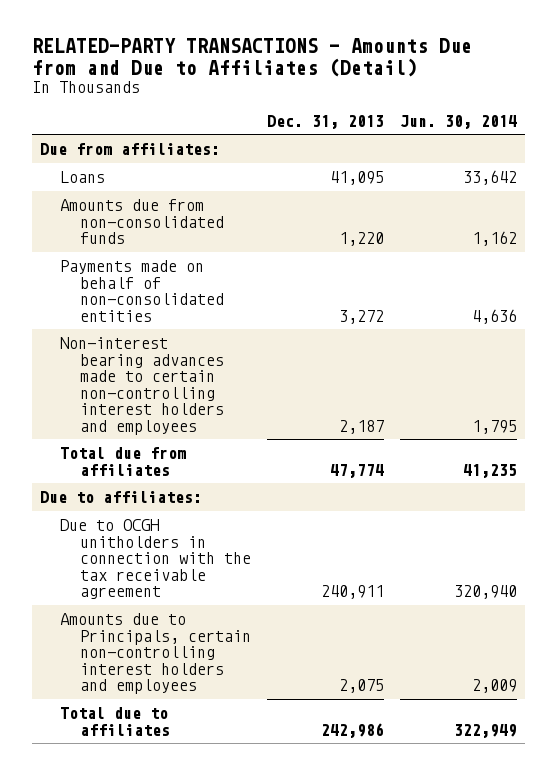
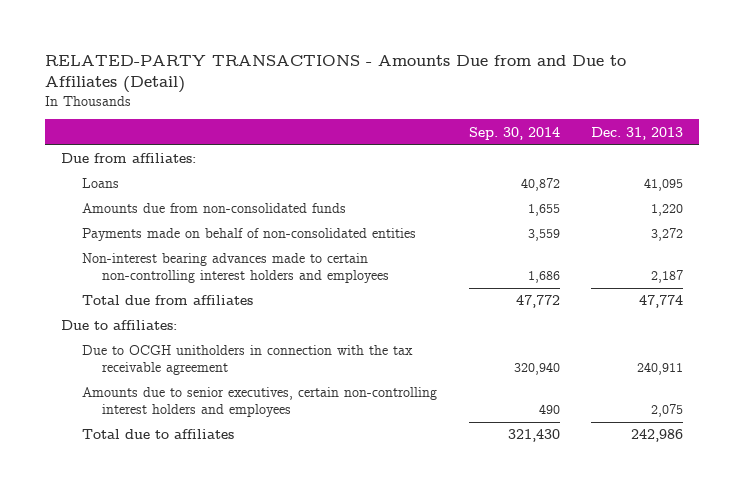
- | Dec. 31, 2013 | Jun. 30, 2014
+ | Sep. 30, 2014 | Dec. 31, 2013
- Amounts due to Principals, certain non-controlling interest holders and employees | 2,075 | 2,009
+ Amounts due to senior executives, certain non-controlling interest holders and employees | 490 | 2,075

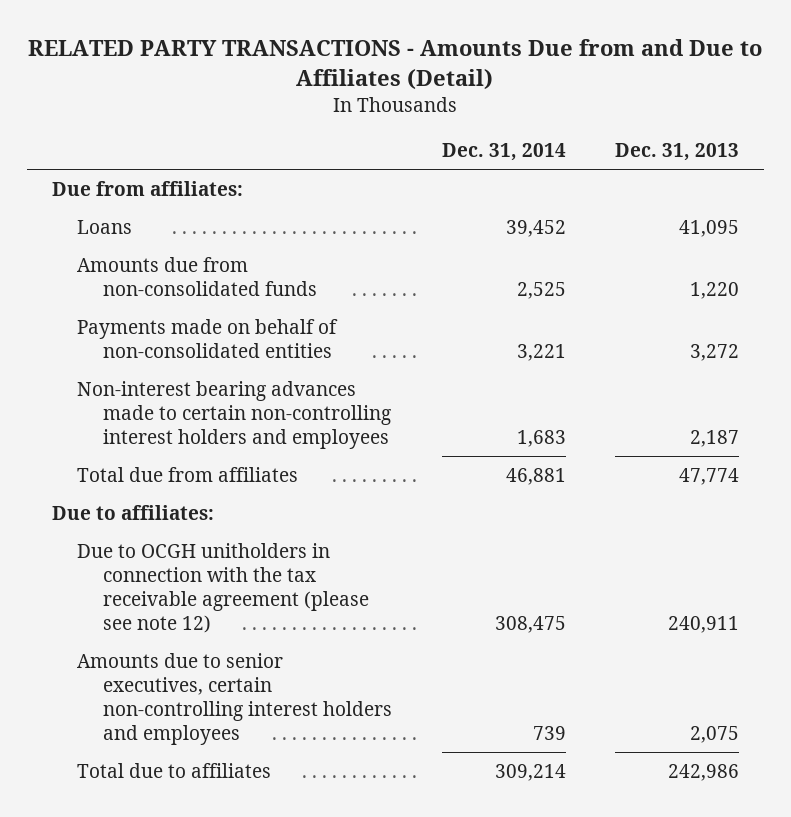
- RELATED-PARTY TRANSACTIONS - Amounts Due from and Due to Affiliates (Detail)
+ RELATED PARTY TRANSACTIONS - Amounts Due from and Due to Affiliates (Detail)
- | Sep. 30, 2014 | Dec. 31, 2013
+ | Dec. 31, 2014 | Dec. 31, 2013
- Due to OCGH unitholders in connection with the tax receivable agreement | 320,940 | 240,911
+ Due to OCGH unitholders in connection with the tax receivable agreement (please see note 12) | 308,475 | 240,911

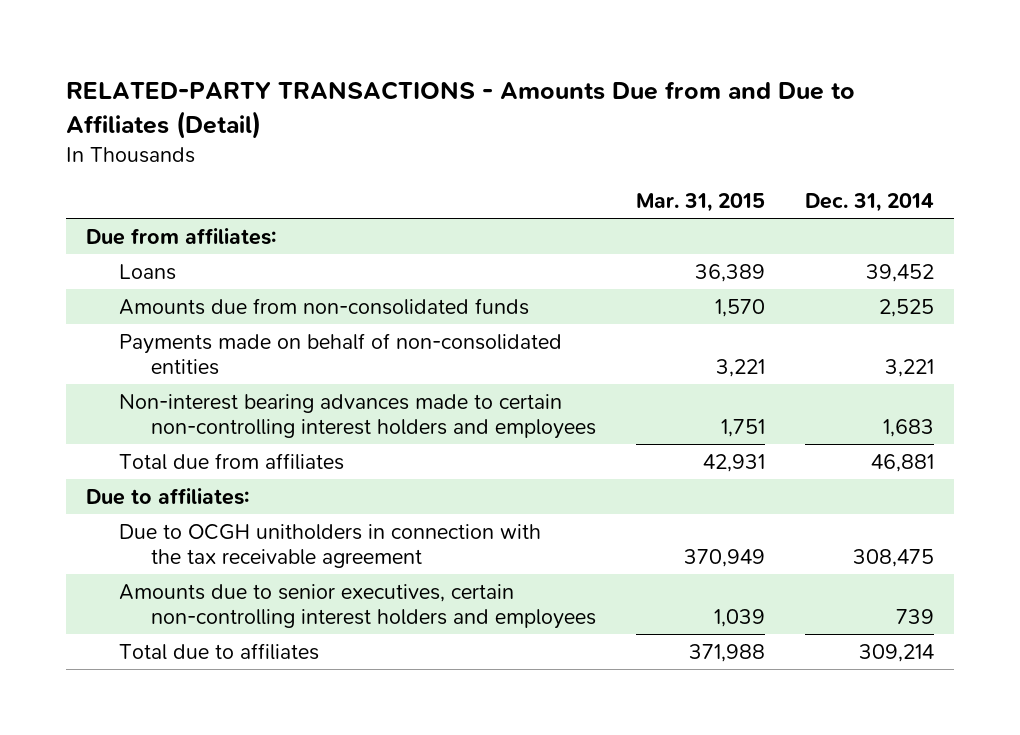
- RELATED PARTY TRANSACTIONS - Amounts Due from and Due to Affiliates (Detail)
+ RELATED-PARTY TRANSACTIONS - Amounts Due from and Due to Affiliates (Detail)
- | Dec. 31, 2014 | Dec. 31, 2013
+ | Mar. 31, 2015 | Dec. 31, 2014
- Due to OCGH unitholders in connection with the tax receivable agreement (please see note 12) | 308,475 | 240,911
+ Due to OCGH unitholders in connection with the tax receivable agreement | 370,949 | 308,475

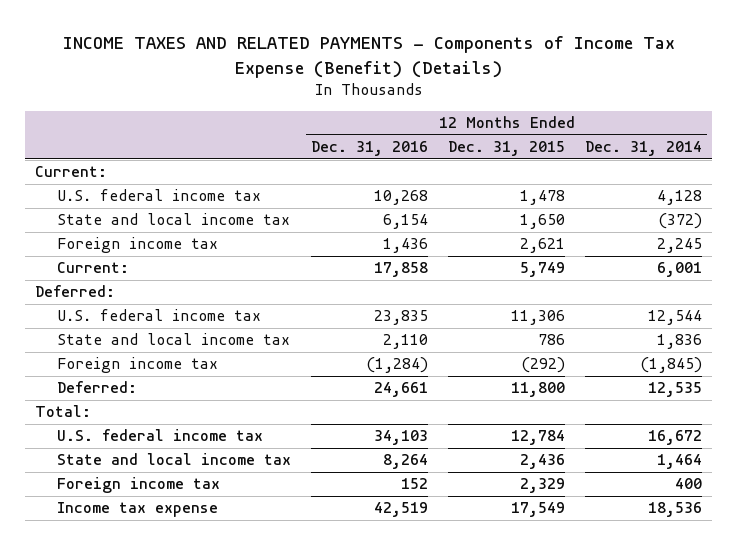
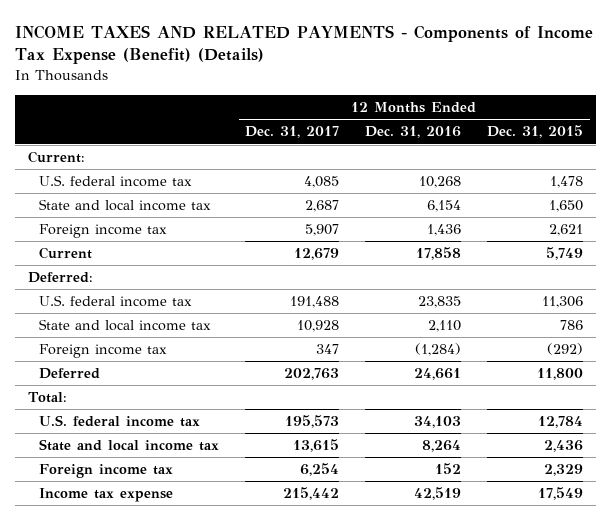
- | 12 Months Ended Dec. 31, 2016 | 12 Months Ended Dec. 31, 2015 | 12 Months Ended Dec. 31, 2014
+ | 12 Months Ended Dec. 31, 2017 | 12 Months Ended Dec. 31, 2016 | 12 Months Ended Dec. 31, 2015
- Current: | 17,858 | 5,749 | 6,001
+ Current | 12,679 | 17,858 | 5,749
- Deferred: | 24,661 | 11,800 | 12,535
+ Deferred | 202,763 | 24,661 | 11,800

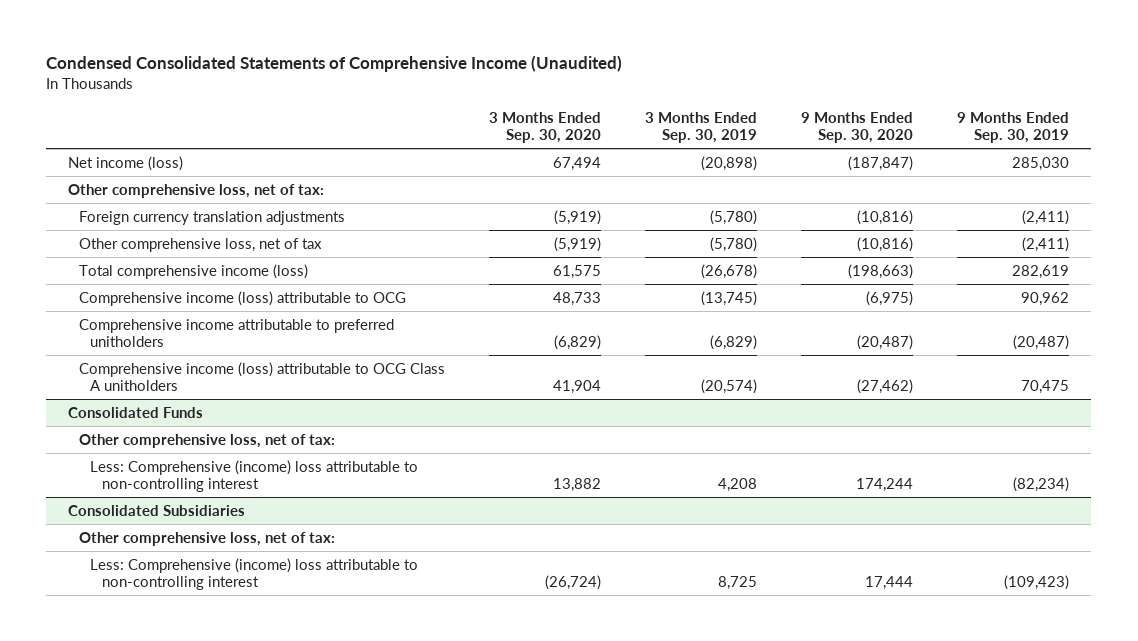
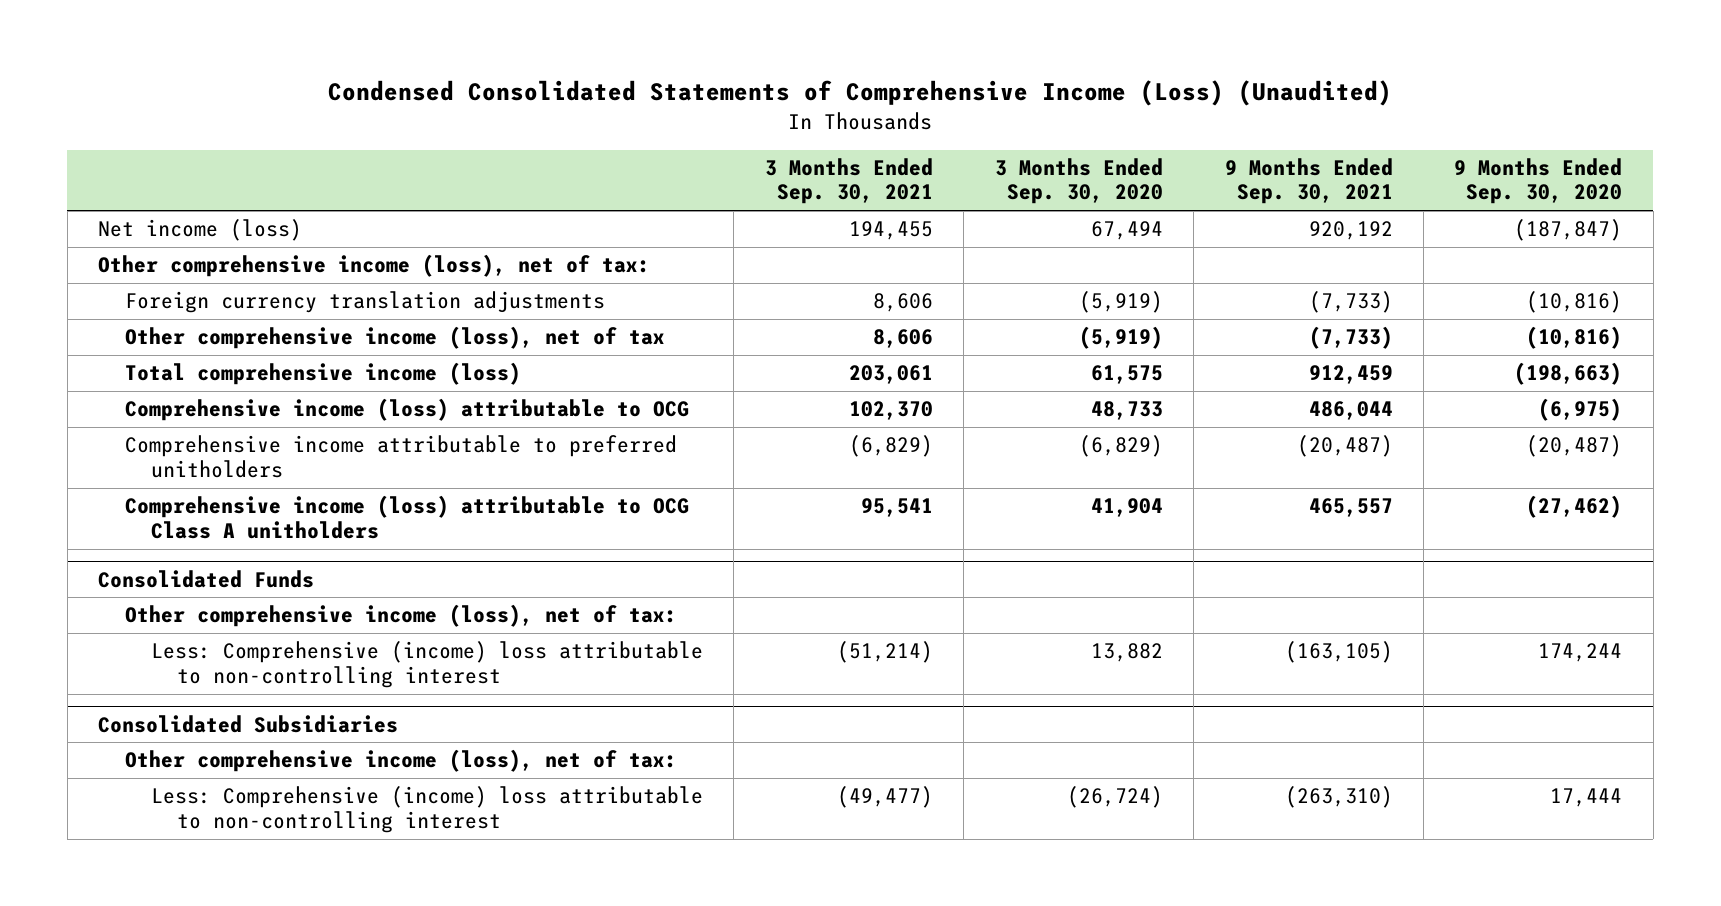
- Condensed Consolidated Statements of Comprehensive Income (Unaudited)
+ Condensed Consolidated Statements of Comprehensive Income (Loss) (Unaudited)
- | 3 Months Ended Sep. 30, 2020 | 3 Months Ended Sep. 30, 2019 | 9 Months Ended Sep. 30, 2020 | 9 Months Ended Sep. 30, 2019
+ | 3 Months Ended Sep. 30, 2021 | 3 Months Ended Sep. 30, 2020 | 9 Months Ended Sep. 30, 2021 | 9 Months Ended Sep. 30, 2020
- Other comprehensive loss, net of tax:
+ Other comprehensive income (loss), net of tax:
- Other comprehensive loss, net of tax | (5,919) | (5,780) | (10,816) | (2,411)
+ Other comprehensive income (loss), net of tax | 8,606 | (5,919) | (7,733) | (10,816)
@ Consolidated Funds
- Other comprehensive loss, net of tax:
+ Other comprehensive income (loss), net of tax:
@ Consolidated Subsidiaries
- Other comprehensive loss, net of tax:
+ Other comprehensive income (loss), net of tax:

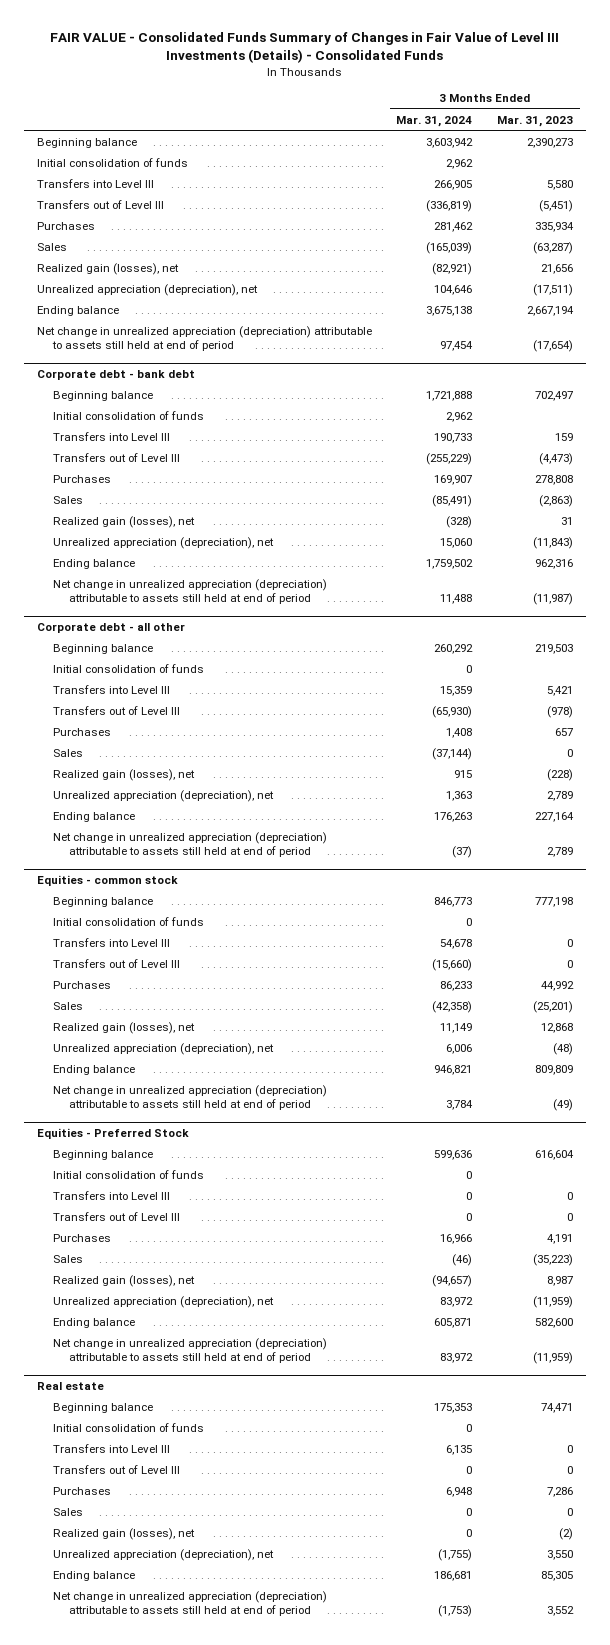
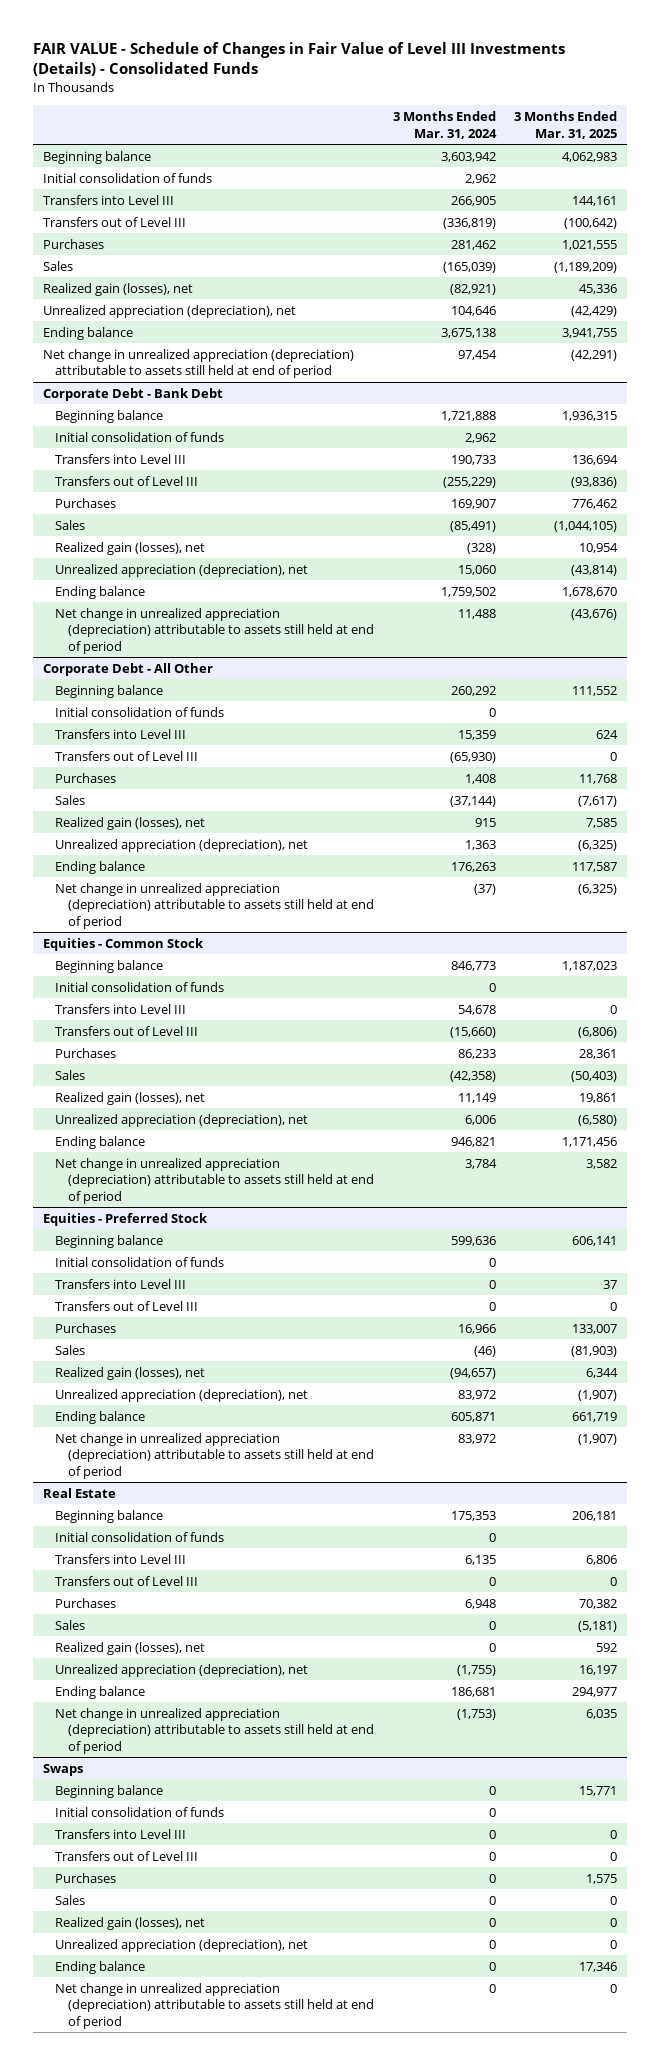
- FAIR VALUE - Consolidated Funds Summary of Changes in Fair Value of Level III Investments (Details) - Consolidated Funds
+ FAIR VALUE - Schedule of Changes in Fair Value of Level III Investments (Details) - Consolidated Funds
- | 3 Months Ended Mar. 31, 2024 | 3 Months Ended Mar. 31, 2023
+ | 3 Months Ended Mar. 31, 2024 | 3 Months Ended Mar. 31, 2025
- Corporate debt - bank debt
+ Corporate Debt - Bank Debt
- Corporate debt - all other
+ Corporate Debt - All Other
- Equities - common stock
+ Equities - Common Stock
- Real estate
+ Real Estate
+ Swaps
+ Beginning balance | 0 | 15,771
+ Initial consolidation of funds | 0 |
+ Transfers into Level III | 0 | 0
+ Transfers out of Level III | 0 | 0
+ Purchases | 0 | 1,575
+ Sales | 0 | 0
+ Realized gain (losses), net | 0 | 0
+ Unrealized appreciation (depreciation), net | 0 | 0
+ Ending balance | 0 | 17,346
+ Net change in unrealized appreciation (depreciation) attributable to assets still held at end of period | 0 | 0

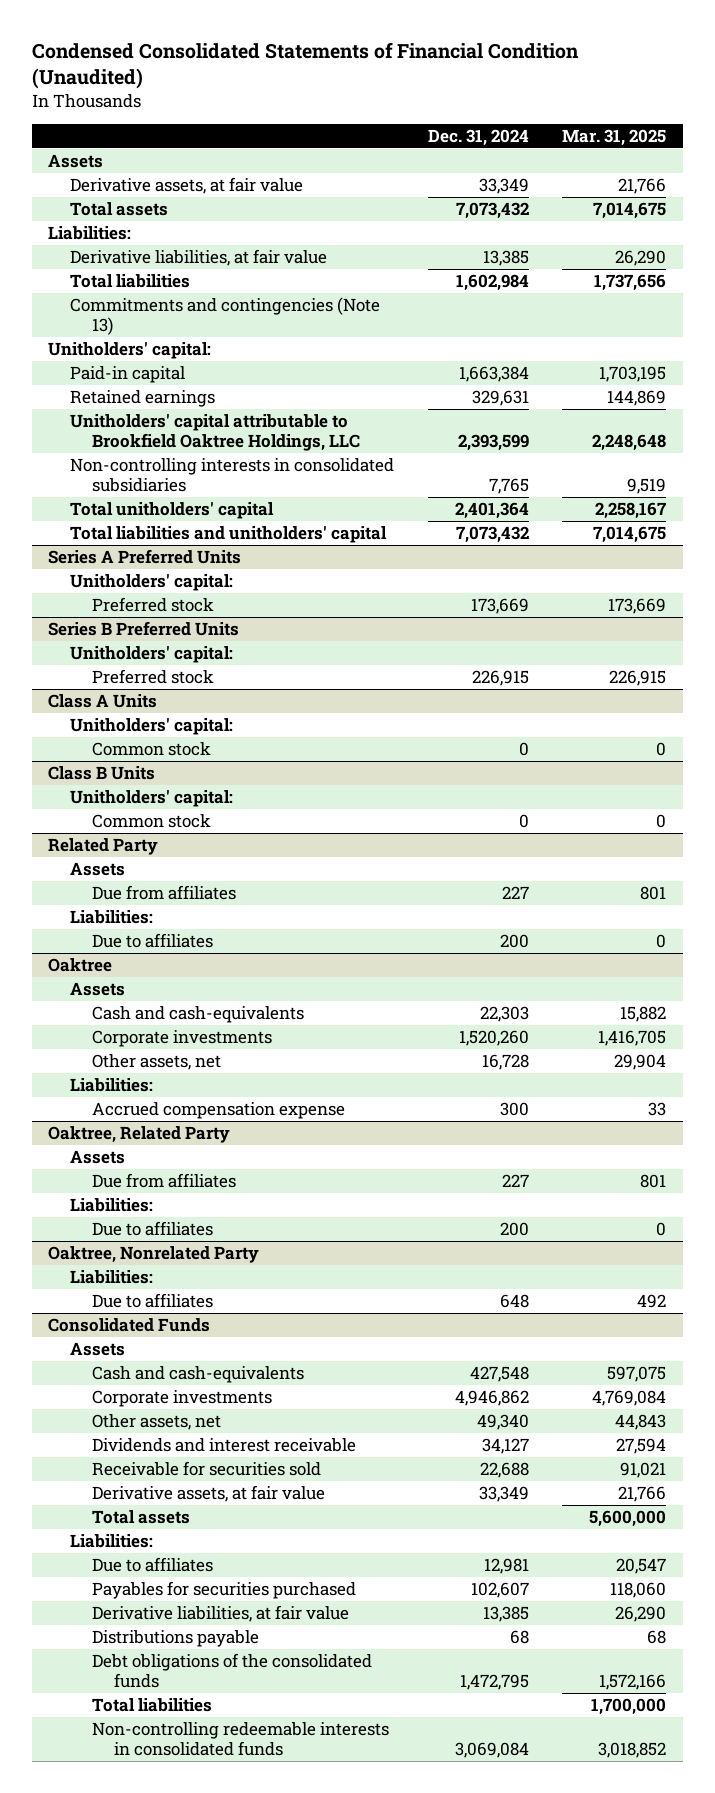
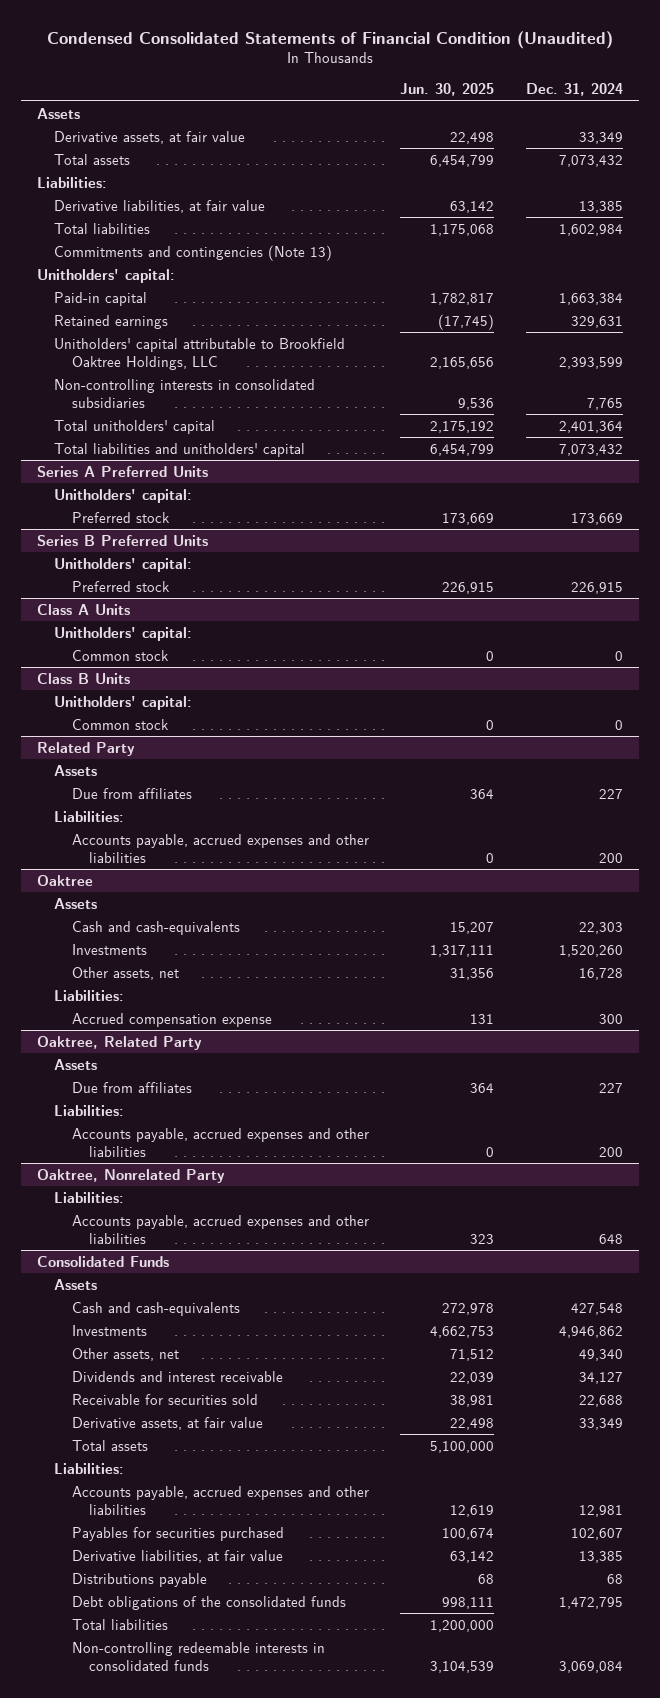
- | Dec. 31, 2024 | Mar. 31, 2025
+ | Jun. 30, 2025 | Dec. 31, 2024
@ Related Party
- Due to affiliates | 200 | 0
+ Accounts payable, accrued expenses and other liabilities | 0 | 200
@ Oaktree
- Corporate investments | 1,520,260 | 1,416,705
+ Investments | 1,317,111 | 1,520,260
@ Oaktree, Related Party
- Due to affiliates | 200 | 0
+ Accounts payable, accrued expenses and other liabilities | 0 | 200
@ Oaktree, Nonrelated Party
- Due to affiliates | 648 | 492
+ Accounts payable, accrued expenses and other liabilities | 323 | 648
@ Consolidated Funds
- Corporate investments | 4,946,862 | 4,769,084
+ Investments | 4,662,753 | 4,946,862
- Due to affiliates | 12,981 | 20,547
+ Accounts payable, accrued expenses and other liabilities | 12,619 | 12,981

